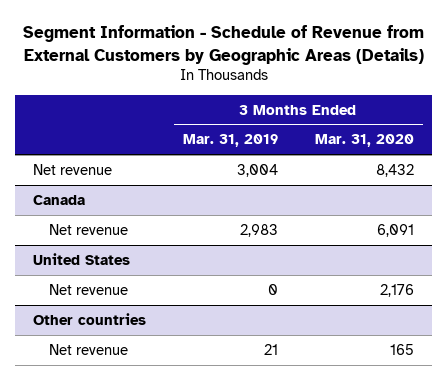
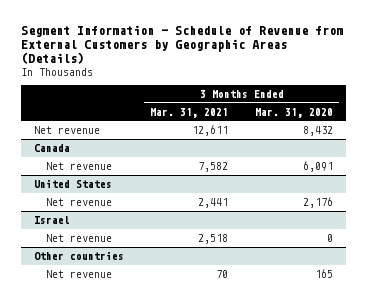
- | 3 Months Ended Mar. 31, 2019 | 3 Months Ended Mar. 31, 2020
+ | 3 Months Ended Mar. 31, 2021 | 3 Months Ended Mar. 31, 2020
+ Israel
+ Net revenue | 2,518 | 0

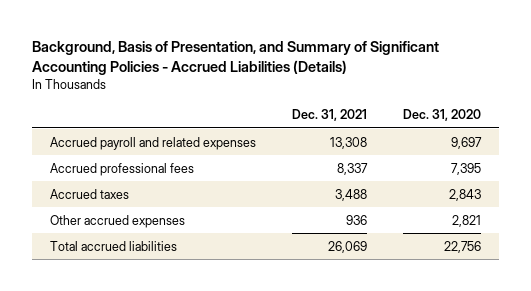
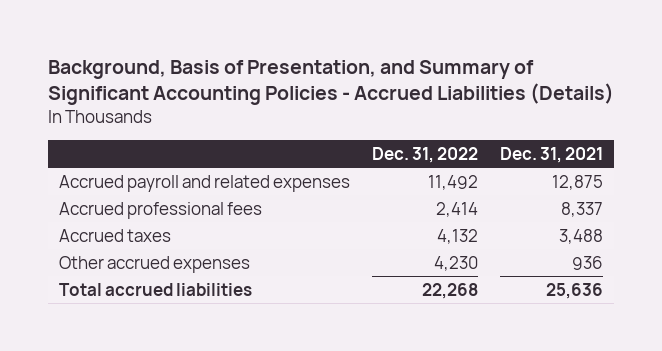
- | Dec. 31, 2021 | Dec. 31, 2020
+ | Dec. 31, 2022 | Dec. 31, 2021
- Accrued payroll and related expenses | 13,308 | 9,697
+ Accrued payroll and related expenses | 11,492 | 12,875
- Total accrued liabilities | 26,069 | 22,756
+ Total accrued liabilities | 22,268 | 25,636

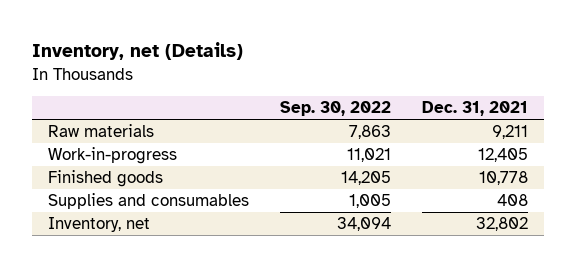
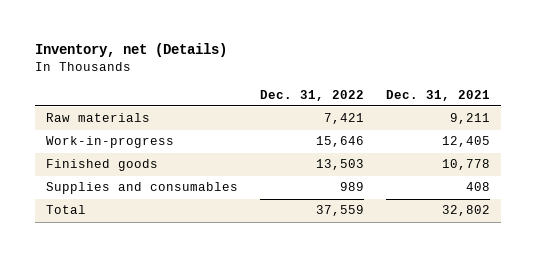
- | Sep. 30, 2022 | Dec. 31, 2021
+ | Dec. 31, 2022 | Dec. 31, 2021
- Inventory, net | 34,094 | 32,802
+ Total | 37,559 | 32,802

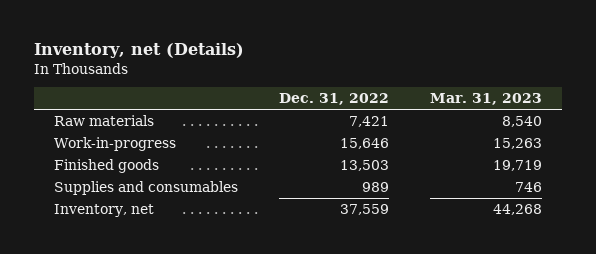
- | Dec. 31, 2022 | Dec. 31, 2021
+ | Dec. 31, 2022 | Mar. 31, 2023
- Total | 37,559 | 32,802
+ Inventory, net | 37,559 | 44,268

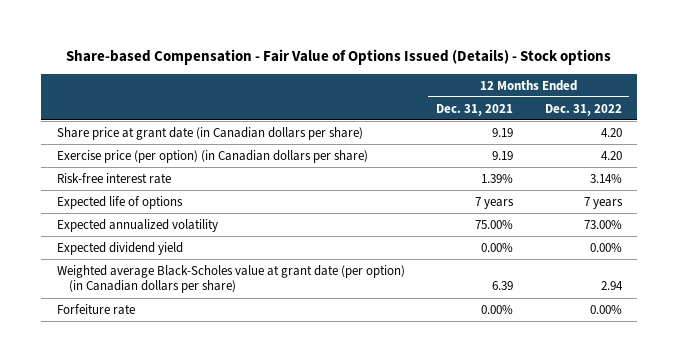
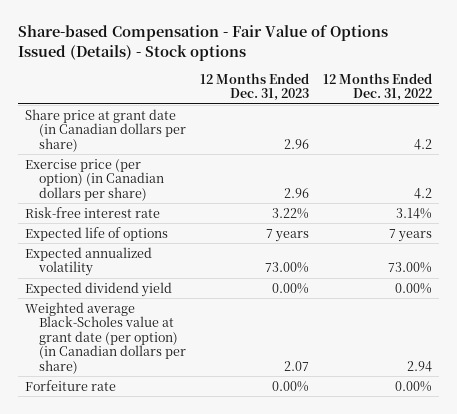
- | 12 Months Ended Dec. 31, 2021 | 12 Months Ended Dec. 31, 2022
+ | 12 Months Ended Dec. 31, 2023 | 12 Months Ended Dec. 31, 2022
- Share price at grant date (in Canadian dollars per share) | 9.19 | 4.20
- Exercise price (per option) (in Canadian dollars per share) | 9.19 | 4.20
+ Share price at grant date (in Canadian dollars per share) | 2.96 | 4.2
+ Exercise price (per option) (in Canadian dollars per share) | 2.96 | 4.2

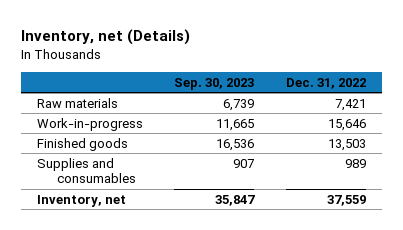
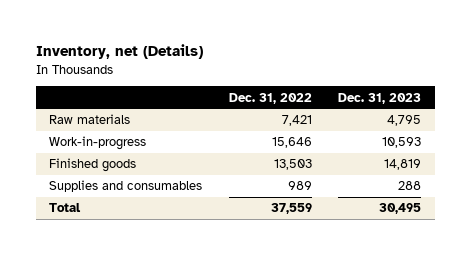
- | Sep. 30, 2023 | Dec. 31, 2022
+ | Dec. 31, 2022 | Dec. 31, 2023
- Inventory, net | 35,847 | 37,559
+ Total | 37,559 | 30,495

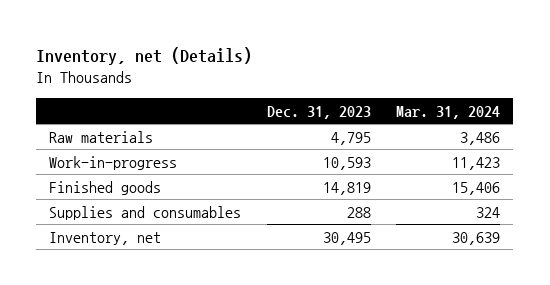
- | Dec. 31, 2022 | Dec. 31, 2023
+ | Dec. 31, 2023 | Mar. 31, 2024
- Total | 37,559 | 30,495
+ Inventory, net | 30,495 | 30,639

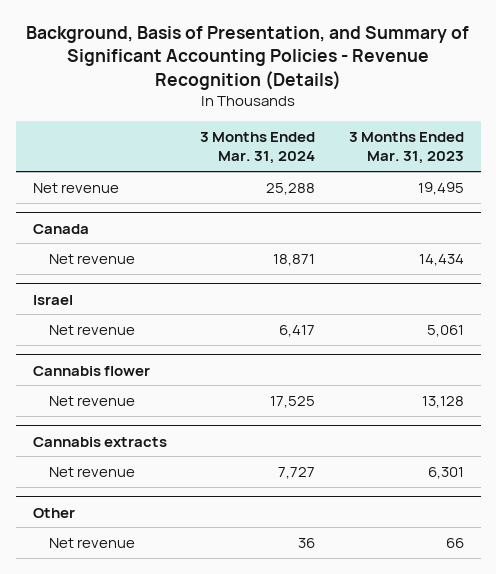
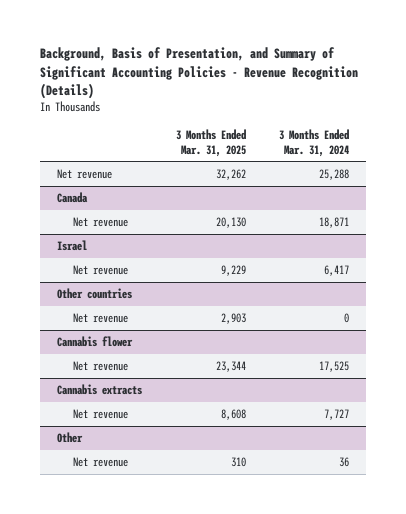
- | 3 Months Ended Mar. 31, 2024 | 3 Months Ended Mar. 31, 2023
+ | 3 Months Ended Mar. 31, 2025 | 3 Months Ended Mar. 31, 2024
+ Other countries
+ Net revenue | 2,903 | 0

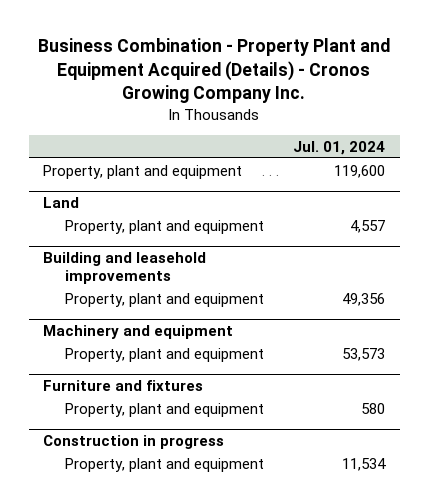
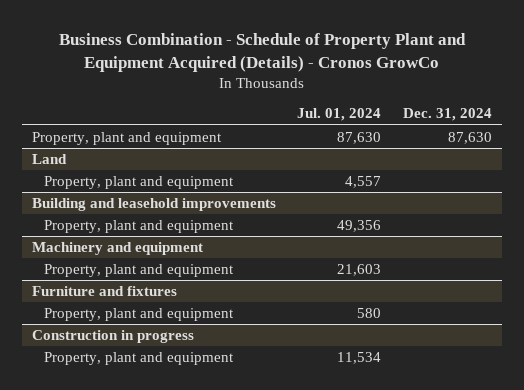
- Business Combination - Property Plant and Equipment Acquired (Details) - Cronos Growing Company Inc.
+ Business Combination - Schedule of Property Plant and Equipment Acquired (Details) - Cronos GrowCo
- | Jul. 01, 2024
+ | Jul. 01, 2024 | Dec. 31, 2024
- Property, plant and equipment | 119,600
+ Property, plant and equipment | 87,630 | 87,630
@ Machinery and equipment
- Property, plant and equipment | 53,573
+ Property, plant and equipment | 21,603 |

